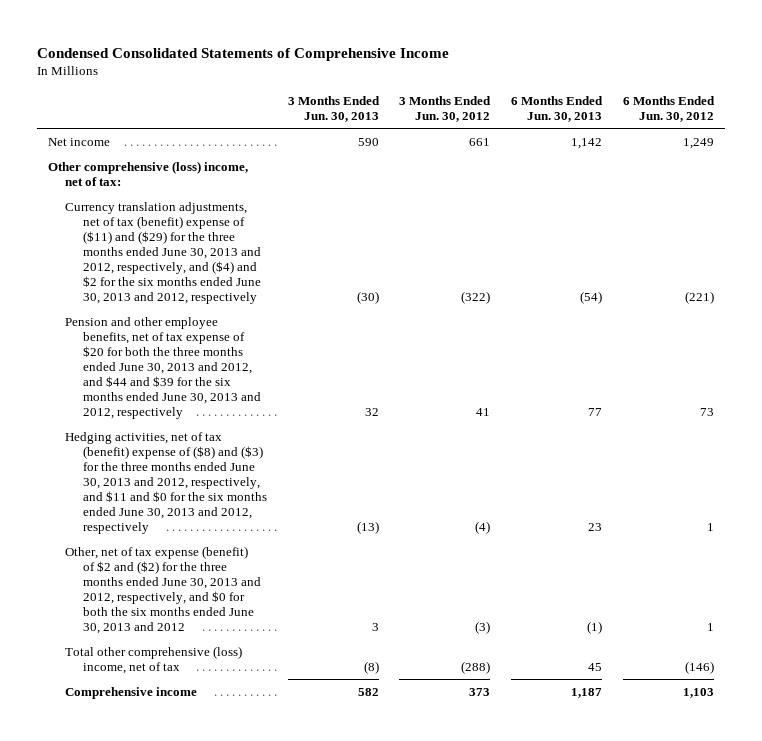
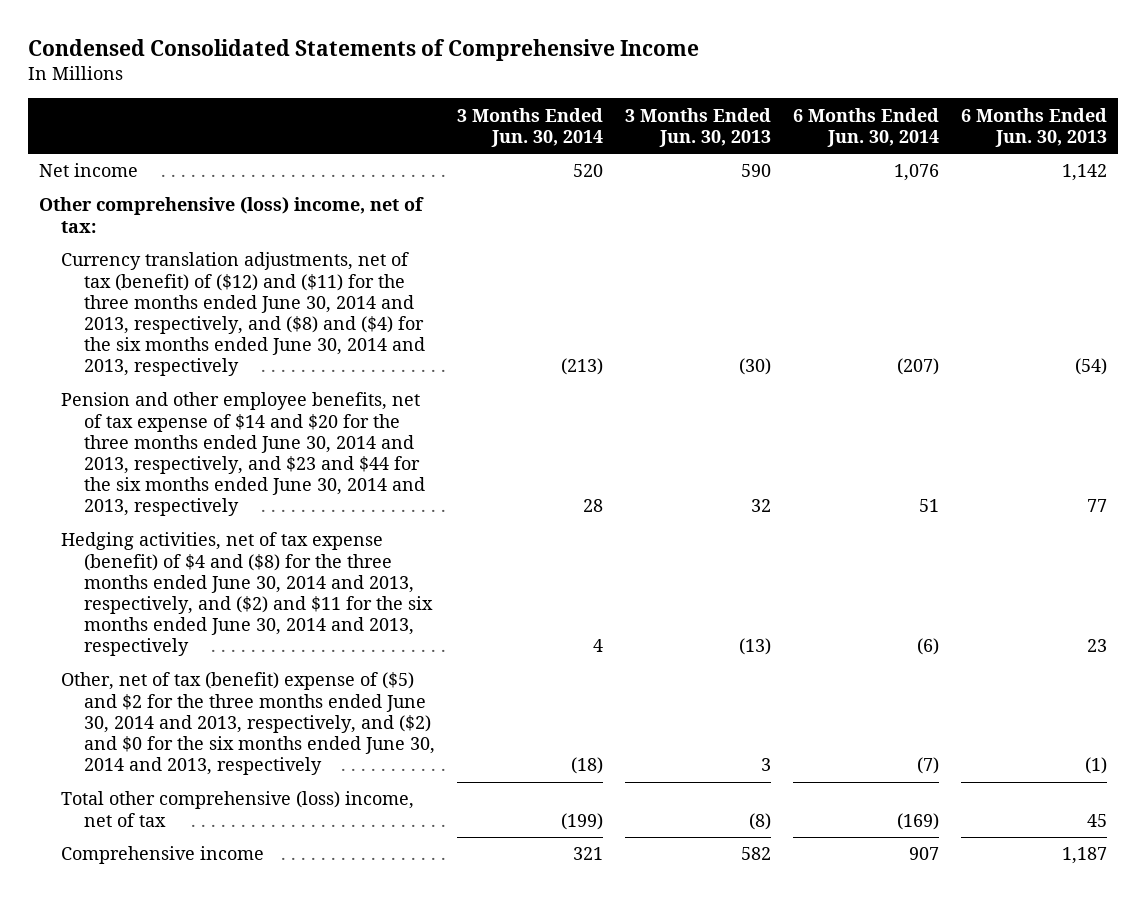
- | 3 Months Ended Jun. 30, 2013 | 3 Months Ended Jun. 30, 2012 | 6 Months Ended Jun. 30, 2013 | 6 Months Ended Jun. 30, 2012
+ | 3 Months Ended Jun. 30, 2014 | 3 Months Ended Jun. 30, 2013 | 6 Months Ended Jun. 30, 2014 | 6 Months Ended Jun. 30, 2013
- Currency translation adjustments, net of tax (benefit) expense of ($11) and ($29) for the three months ended June 30, 2013 and 2012, respectively, and ($4) and $2 for the six months ended June 30, 2013 and 2012, respectively | (30) | (322) | (54) | (221)
- Pension and other employee benefits, net of tax expense of $20 for both the three months ended June 30, 2013 and 2012, and $44 and $39 for the six months ended June 30, 2013 and 2012, respectively | 32 | 41 | 77 | 73
- Hedging activities, net of tax (benefit) expense of ($8) and ($3) for the three months ended June 30, 2013 and 2012, respectively, and $11 and $0 for the six months ended June 30, 2013 and 2012, respectively | (13) | (4) | 23 | 1
- Other, net of tax expense (benefit) of $2 and ($2) for the three months ended June 30, 2013 and 2012, respectively, and $0 for both the six months ended June 30, 2013 and 2012 | 3 | (3) | (1) | 1
+ Currency translation adjustments, net of tax (benefit) of ($12) and ($11) for the three months ended June 30, 2014 and 2013, respectively, and ($8) and ($4) for the six months ended June 30, 2014 and 2013, respectively | (213) | (30) | (207) | (54)
+ Pension and other employee benefits, net of tax expense of $14 and $20 for the three months ended June 30, 2014 and 2013, respectively, and $23 and $44 for the six months ended June 30, 2014 and 2013, respectively | 28 | 32 | 51 | 77
+ Hedging activities, net of tax expense (benefit) of $4 and ($8) for the three months ended June 30, 2014 and 2013, respectively, and ($2) and $11 for the six months ended June 30, 2014 and 2013, respectively | 4 | (13) | (6) | 23
+ Other, net of tax (benefit) expense of ($5) and $2 for the three months ended June 30, 2014 and 2013, respectively, and ($2) and $0 for the six months ended June 30, 2014 and 2013, respectively | (18) | 3 | (7) | (1)

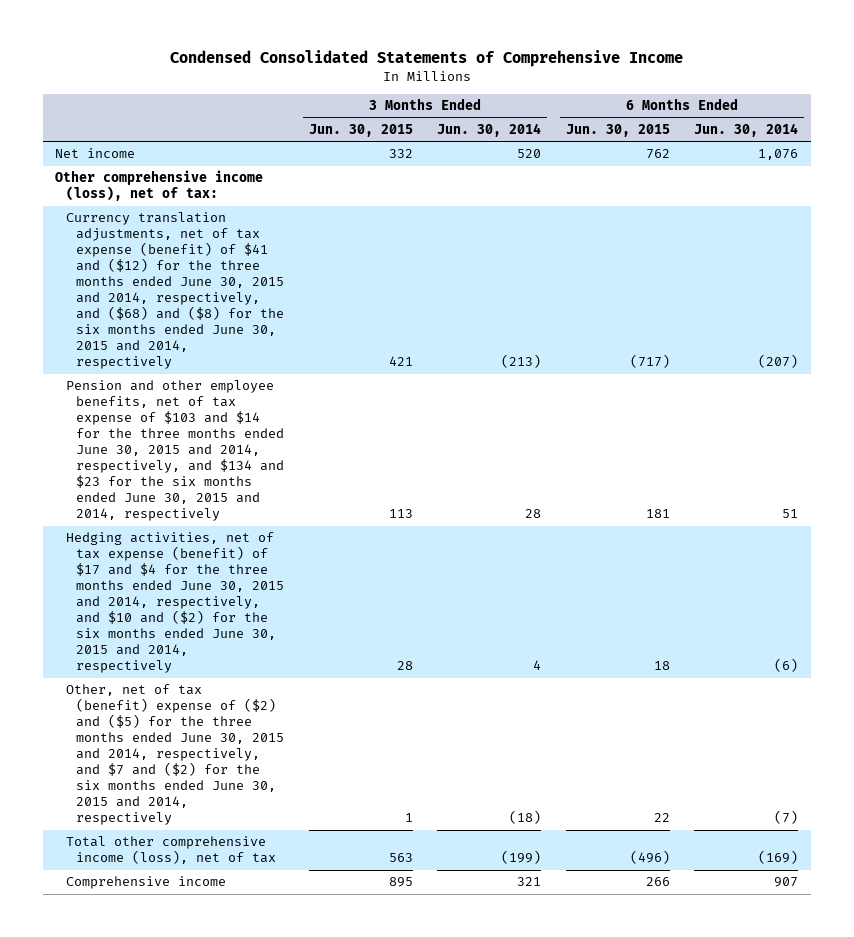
- | 3 Months Ended Jun. 30, 2014 | 3 Months Ended Jun. 30, 2013 | 6 Months Ended Jun. 30, 2014 | 6 Months Ended Jun. 30, 2013
+ | 3 Months Ended Jun. 30, 2015 | 3 Months Ended Jun. 30, 2014 | 6 Months Ended Jun. 30, 2015 | 6 Months Ended Jun. 30, 2014
- Other comprehensive (loss) income, net of tax:
- Currency translation adjustments, net of tax (benefit) of ($12) and ($11) for the three months ended June 30, 2014 and 2013, respectively, and ($8) and ($4) for the six months ended June 30, 2014 and 2013, respectively | (213) | (30) | (207) | (54)
- Pension and other employee benefits, net of tax expense of $14 and $20 for the three months ended June 30, 2014 and 2013, respectively, and $23 and $44 for the six months ended June 30, 2014 and 2013, respectively | 28 | 32 | 51 | 77
- Hedging activities, net of tax expense (benefit) of $4 and ($8) for the three months ended June 30, 2014 and 2013, respectively, and ($2) and $11 for the six months ended June 30, 2014 and 2013, respectively | 4 | (13) | (6) | 23
- Other, net of tax (benefit) expense of ($5) and $2 for the three months ended June 30, 2014 and 2013, respectively, and ($2) and $0 for the six months ended June 30, 2014 and 2013, respectively | (18) | 3 | (7) | (1)
- Total other comprehensive (loss) income, net of tax | (199) | (8) | (169) | 45
+ Other comprehensive income (loss), net of tax:
+ Currency translation adjustments, net of tax expense (benefit) of $41 and ($12) for the three months ended June 30, 2015 and 2014, respectively, and ($68) and ($8) for the six months ended June 30, 2015 and 2014, respectively | 421 | (213) | (717) | (207)
+ Pension and other employee benefits, net of tax expense of $103 and $14 for the three months ended June 30, 2015 and 2014, respectively, and $134 and $23 for the six months ended June 30, 2015 and 2014, respectively | 113 | 28 | 181 | 51
+ Hedging activities, net of tax expense (benefit) of $17 and $4 for the three months ended June 30, 2015 and 2014, respectively, and $10 and ($2) for the six months ended June 30, 2015 and 2014, respectively | 28 | 4 | 18 | (6)
+ Other, net of tax (benefit) expense of ($2) and ($5) for the three months ended June 30, 2015 and 2014, respectively, and $7 and ($2) for the six months ended June 30, 2015 and 2014, respectively | 1 | (18) | 22 | (7)
+ Total other comprehensive income (loss), net of tax | 563 | (199) | (496) | (169)

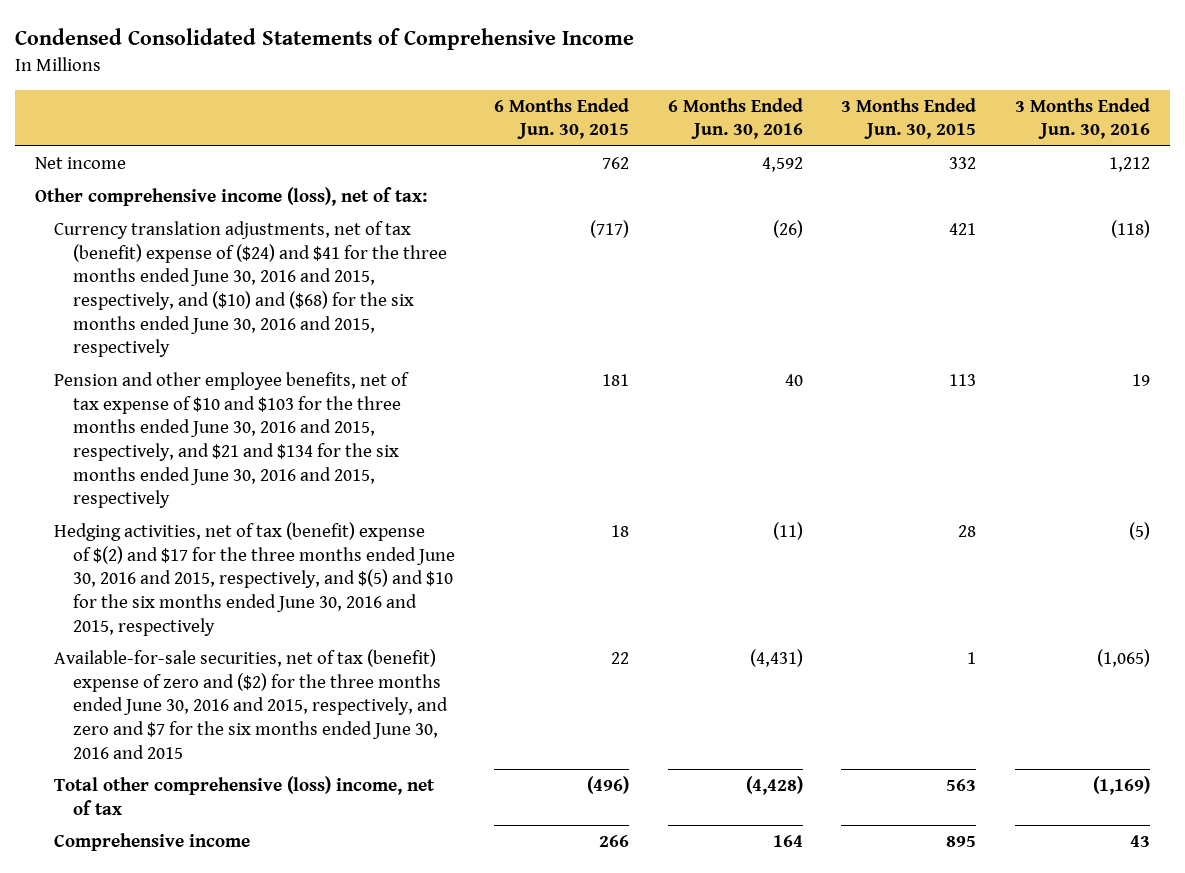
- | 3 Months Ended Jun. 30, 2015 | 3 Months Ended Jun. 30, 2014 | 6 Months Ended Jun. 30, 2015 | 6 Months Ended Jun. 30, 2014
+ | 6 Months Ended Jun. 30, 2015 | 6 Months Ended Jun. 30, 2016 | 3 Months Ended Jun. 30, 2015 | 3 Months Ended Jun. 30, 2016
- Currency translation adjustments, net of tax expense (benefit) of $41 and ($12) for the three months ended June 30, 2015 and 2014, respectively, and ($68) and ($8) for the six months ended June 30, 2015 and 2014, respectively | 421 | (213) | (717) | (207)
- Pension and other employee benefits, net of tax expense of $103 and $14 for the three months ended June 30, 2015 and 2014, respectively, and $134 and $23 for the six months ended June 30, 2015 and 2014, respectively | 113 | 28 | 181 | 51
- Hedging activities, net of tax expense (benefit) of $17 and $4 for the three months ended June 30, 2015 and 2014, respectively, and $10 and ($2) for the six months ended June 30, 2015 and 2014, respectively | 28 | 4 | 18 | (6)
- Other, net of tax (benefit) expense of ($2) and ($5) for the three months ended June 30, 2015 and 2014, respectively, and $7 and ($2) for the six months ended June 30, 2015 and 2014, respectively | 1 | (18) | 22 | (7)
- Total other comprehensive income (loss), net of tax | 563 | (199) | (496) | (169)
+ Currency translation adjustments, net of tax (benefit) expense of ($24) and $41 for the three months ended June 30, 2016 and 2015, respectively, and ($10) and ($68) for the six months ended June 30, 2016 and 2015, respectively | (717) | (26) | 421 | (118)
+ Pension and other employee benefits, net of tax expense of $10 and $103 for the three months ended June 30, 2016 and 2015, respectively, and $21 and $134 for the six months ended June 30, 2016 and 2015, respectively | 181 | 40 | 113 | 19
+ Hedging activities, net of tax (benefit) expense of $(2) and $17 for the three months ended June 30, 2016 and 2015, respectively, and $(5) and $10 for the six months ended June 30, 2016 and 2015, respectively | 18 | (11) | 28 | (5)
+ Available-for-sale securities, net of tax (benefit) expense of zero and ($2) for the three months ended June 30, 2016 and 2015, respectively, and zero and $7 for the six months ended June 30, 2016 and 2015 | 22 | (4,431) | 1 | (1,065)
+ Total other comprehensive (loss) income, net of tax | (496) | (4,428) | 563 | (1,169)

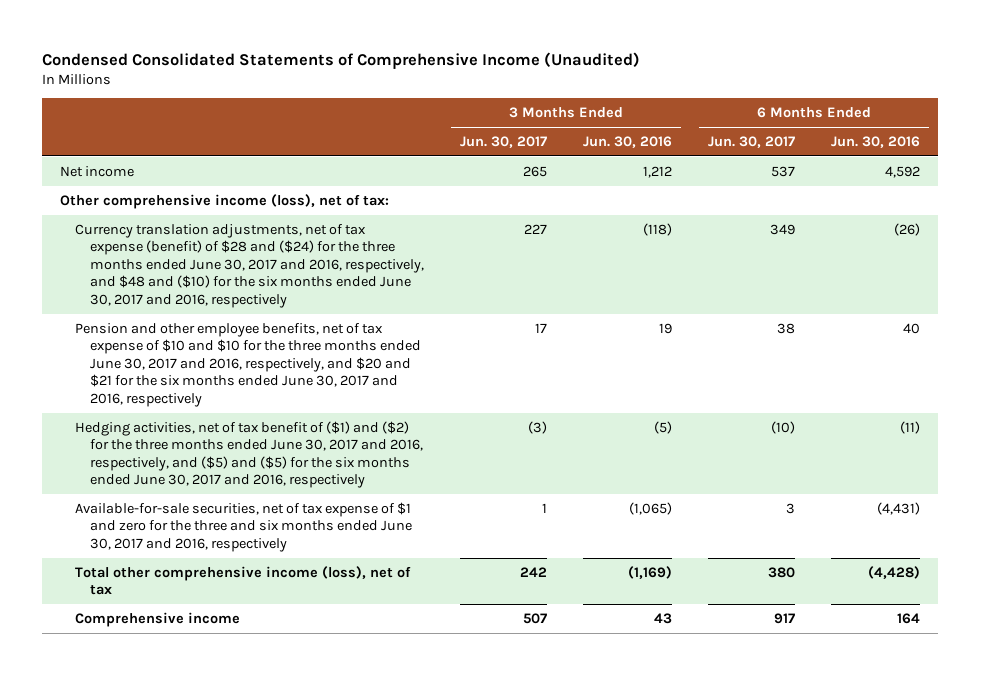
- Condensed Consolidated Statements of Comprehensive Income
+ Condensed Consolidated Statements of Comprehensive Income (Unaudited)
- | 6 Months Ended Jun. 30, 2015 | 6 Months Ended Jun. 30, 2016 | 3 Months Ended Jun. 30, 2015 | 3 Months Ended Jun. 30, 2016
+ | 3 Months Ended Jun. 30, 2017 | 3 Months Ended Jun. 30, 2016 | 6 Months Ended Jun. 30, 2017 | 6 Months Ended Jun. 30, 2016
- Currency translation adjustments, net of tax (benefit) expense of ($24) and $41 for the three months ended June 30, 2016 and 2015, respectively, and ($10) and ($68) for the six months ended June 30, 2016 and 2015, respectively | (717) | (26) | 421 | (118)
- Pension and other employee benefits, net of tax expense of $10 and $103 for the three months ended June 30, 2016 and 2015, respectively, and $21 and $134 for the six months ended June 30, 2016 and 2015, respectively | 181 | 40 | 113 | 19
- Hedging activities, net of tax (benefit) expense of $(2) and $17 for the three months ended June 30, 2016 and 2015, respectively, and $(5) and $10 for the six months ended June 30, 2016 and 2015, respectively | 18 | (11) | 28 | (5)
- Available-for-sale securities, net of tax (benefit) expense of zero and ($2) for the three months ended June 30, 2016 and 2015, respectively, and zero and $7 for the six months ended June 30, 2016 and 2015 | 22 | (4,431) | 1 | (1,065)
- Total other comprehensive (loss) income, net of tax | (496) | (4,428) | 563 | (1,169)
+ Currency translation adjustments, net of tax expense (benefit) of $28 and ($24) for the three months ended June 30, 2017 and 2016, respectively, and $48 and ($10) for the six months ended June 30, 2017 and 2016, respectively | 227 | (118) | 349 | (26)
+ Pension and other employee benefits, net of tax expense of $10 and $10 for the three months ended June 30, 2017 and 2016, respectively, and $20 and $21 for the six months ended June 30, 2017 and 2016, respectively | 17 | 19 | 38 | 40
+ Hedging activities, net of tax benefit of ($1) and ($2) for the three months ended June 30, 2017 and 2016, respectively, and ($5) and ($5) for the six months ended June 30, 2017 and 2016, respectively | (3) | (5) | (10) | (11)
+ Available-for-sale securities, net of tax expense of $1 and zero for the three and six months ended June 30, 2017 and 2016, respectively | 1 | (1,065) | 3 | (4,431)
+ Total other comprehensive income (loss), net of tax | 242 | (1,169) | 380 | (4,428)

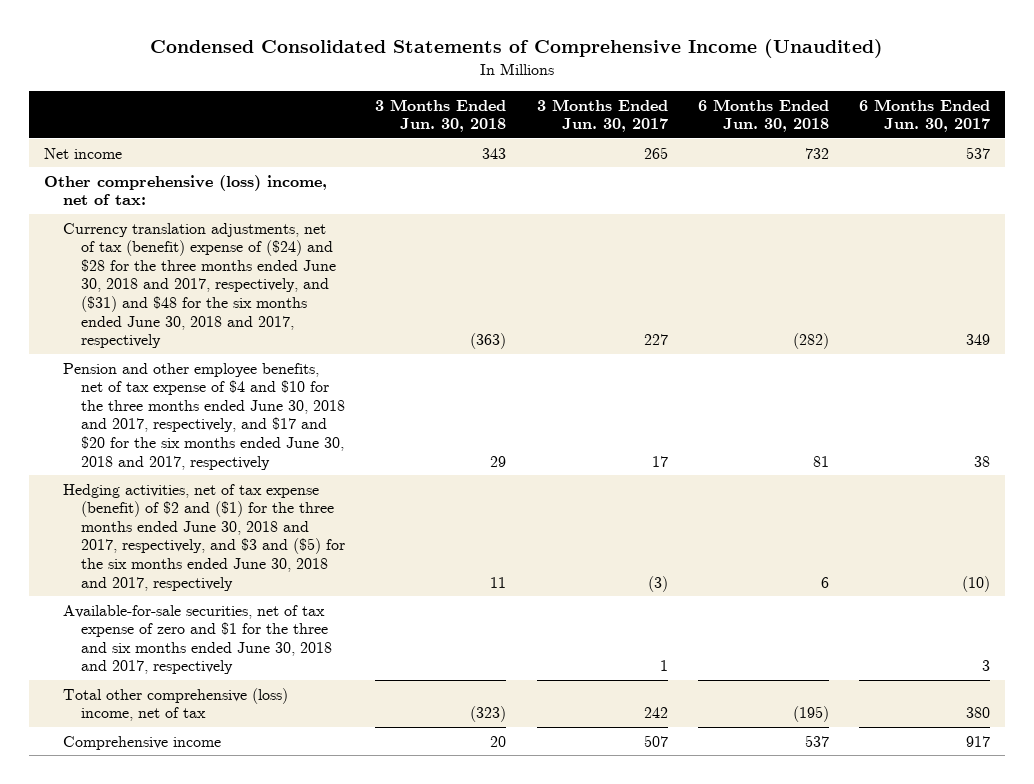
- | 3 Months Ended Jun. 30, 2017 | 3 Months Ended Jun. 30, 2016 | 6 Months Ended Jun. 30, 2017 | 6 Months Ended Jun. 30, 2016
+ | 3 Months Ended Jun. 30, 2018 | 3 Months Ended Jun. 30, 2017 | 6 Months Ended Jun. 30, 2018 | 6 Months Ended Jun. 30, 2017
- Other comprehensive income (loss), net of tax:
- Currency translation adjustments, net of tax expense (benefit) of $28 and ($24) for the three months ended June 30, 2017 and 2016, respectively, and $48 and ($10) for the six months ended June 30, 2017 and 2016, respectively | 227 | (118) | 349 | (26)
- Pension and other employee benefits, net of tax expense of $10 and $10 for the three months ended June 30, 2017 and 2016, respectively, and $20 and $21 for the six months ended June 30, 2017 and 2016, respectively | 17 | 19 | 38 | 40
- Hedging activities, net of tax benefit of ($1) and ($2) for the three months ended June 30, 2017 and 2016, respectively, and ($5) and ($5) for the six months ended June 30, 2017 and 2016, respectively | (3) | (5) | (10) | (11)
- Available-for-sale securities, net of tax expense of $1 and zero for the three and six months ended June 30, 2017 and 2016, respectively | 1 | (1,065) | 3 | (4,431)
- Total other comprehensive income (loss), net of tax | 242 | (1,169) | 380 | (4,428)
+ Other comprehensive (loss) income, net of tax:
+ Currency translation adjustments, net of tax (benefit) expense of ($24) and $28 for the three months ended June 30, 2018 and 2017, respectively, and ($31) and $48 for the six months ended June 30, 2018 and 2017, respectively | (363) | 227 | (282) | 349
+ Pension and other employee benefits, net of tax expense of $4 and $10 for the three months ended June 30, 2018 and 2017, respectively, and $17 and $20 for the six months ended June 30, 2018 and 2017, respectively | 29 | 17 | 81 | 38
+ Hedging activities, net of tax expense (benefit) of $2 and ($1) for the three months ended June 30, 2018 and 2017, respectively, and $3 and ($5) for the six months ended June 30, 2018 and 2017, respectively | 11 | (3) | 6 | (10)
+ Available-for-sale securities, net of tax expense of zero and $1 for the three and six months ended June 30, 2018 and 2017, respectively | | 1 | | 3
+ Total other comprehensive (loss) income, net of tax | (323) | 242 | (195) | 380

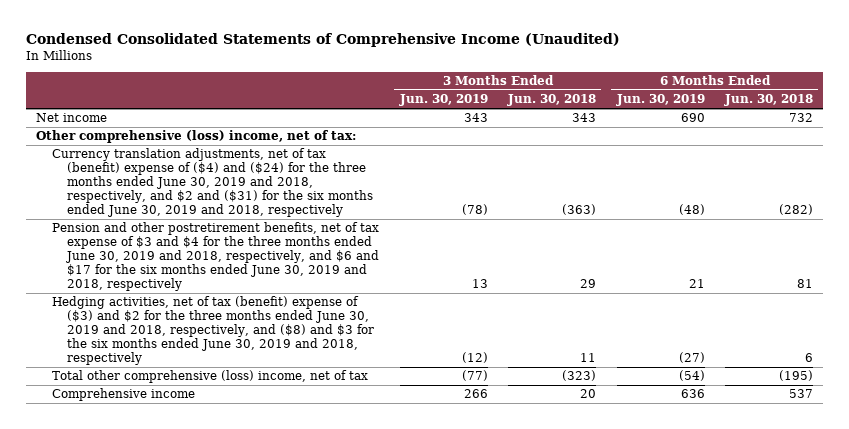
- | 3 Months Ended Jun. 30, 2018 | 3 Months Ended Jun. 30, 2017 | 6 Months Ended Jun. 30, 2018 | 6 Months Ended Jun. 30, 2017
+ | 3 Months Ended Jun. 30, 2019 | 3 Months Ended Jun. 30, 2018 | 6 Months Ended Jun. 30, 2019 | 6 Months Ended Jun. 30, 2018
- Currency translation adjustments, net of tax (benefit) expense of ($24) and $28 for the three months ended June 30, 2018 and 2017, respectively, and ($31) and $48 for the six months ended June 30, 2018 and 2017, respectively | (363) | 227 | (282) | 349
- Pension and other employee benefits, net of tax expense of $4 and $10 for the three months ended June 30, 2018 and 2017, respectively, and $17 and $20 for the six months ended June 30, 2018 and 2017, respectively | 29 | 17 | 81 | 38
- Hedging activities, net of tax expense (benefit) of $2 and ($1) for the three months ended June 30, 2018 and 2017, respectively, and $3 and ($5) for the six months ended June 30, 2018 and 2017, respectively | 11 | (3) | 6 | (10)
- Available-for-sale securities, net of tax expense of zero and $1 for the three and six months ended June 30, 2018 and 2017, respectively | | 1 | | 3
+ Currency translation adjustments, net of tax (benefit) expense of ($4) and ($24) for the three months ended June 30, 2019 and 2018, respectively, and $2 and ($31) for the six months ended June 30, 2019 and 2018, respectively | (78) | (363) | (48) | (282)
+ Pension and other postretirement benefits, net of tax expense of $3 and $4 for the three months ended June 30, 2019 and 2018, respectively, and $6 and $17 for the six months ended June 30, 2019 and 2018, respectively | 13 | 29 | 21 | 81
+ Hedging activities, net of tax (benefit) expense of ($3) and $2 for the three months ended June 30, 2019 and 2018, respectively, and ($8) and $3 for the six months ended June 30, 2019 and 2018, respectively | (12) | 11 | (27) | 6

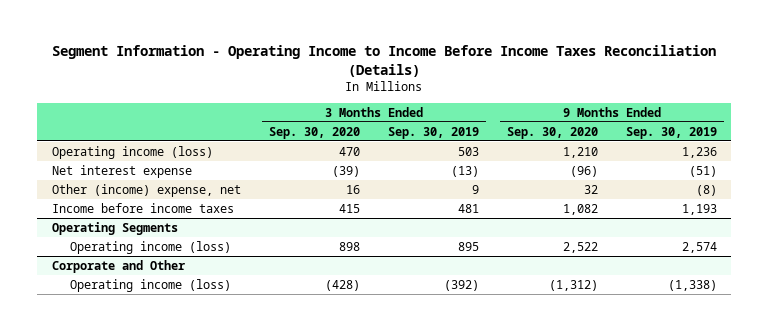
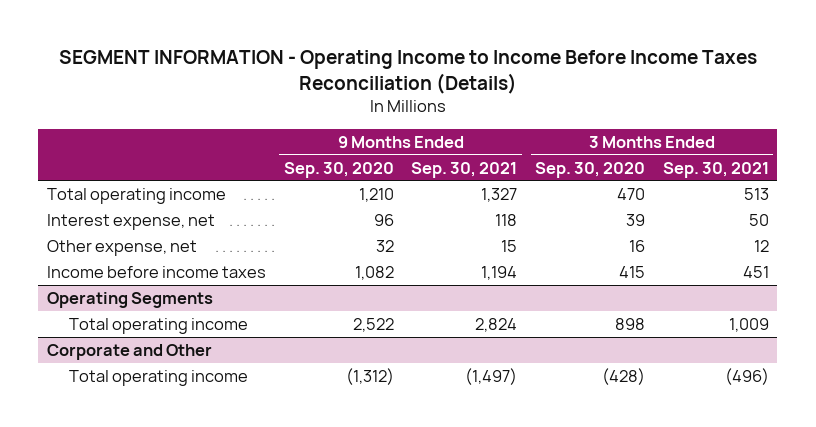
- Segment Information - Operating Income to Income Before Income Taxes Reconciliation (Details)
+ SEGMENT INFORMATION - Operating Income to Income Before Income Taxes Reconciliation (Details)
- | 3 Months Ended Sep. 30, 2020 | 3 Months Ended Sep. 30, 2019 | 9 Months Ended Sep. 30, 2020 | 9 Months Ended Sep. 30, 2019
+ | 9 Months Ended Sep. 30, 2020 | 9 Months Ended Sep. 30, 2021 | 3 Months Ended Sep. 30, 2020 | 3 Months Ended Sep. 30, 2021
- Operating income (loss) | 470 | 503 | 1,210 | 1,236
- Net interest expense | (39) | (13) | (96) | (51)
- Other (income) expense, net | 16 | 9 | 32 | (8)
+ Total operating income | 1,210 | 1,327 | 470 | 513
+ Interest expense, net | 96 | 118 | 39 | 50
+ Other expense, net | 32 | 15 | 16 | 12
@ Operating Segments
- Operating income (loss) | 898 | 895 | 2,522 | 2,574
+ Total operating income | 2,522 | 2,824 | 898 | 1,009
@ Corporate and Other
- Operating income (loss) | (428) | (392) | (1,312) | (1,338)
+ Total operating income | (1,312) | (1,497) | (428) | (496)

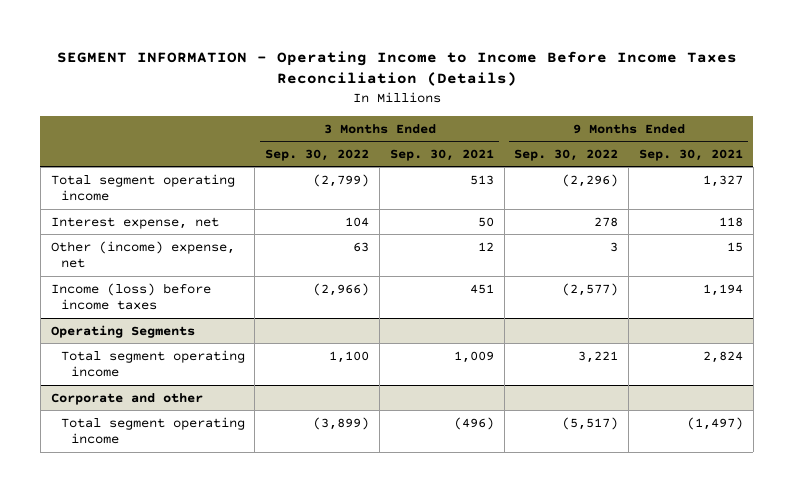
- | 9 Months Ended Sep. 30, 2020 | 9 Months Ended Sep. 30, 2021 | 3 Months Ended Sep. 30, 2020 | 3 Months Ended Sep. 30, 2021
+ | 3 Months Ended Sep. 30, 2022 | 3 Months Ended Sep. 30, 2021 | 9 Months Ended Sep. 30, 2022 | 9 Months Ended Sep. 30, 2021
- Total operating income | 1,210 | 1,327 | 470 | 513
+ Total segment operating income | (2,799) | 513 | (2,296) | 1,327
- Other expense, net | 32 | 15 | 16 | 12
- Income before income taxes | 1,082 | 1,194 | 415 | 451
+ Other (income) expense, net | 63 | 12 | 3 | 15
+ Income (loss) before income taxes | (2,966) | 451 | (2,577) | 1,194
@ Operating Segments
- Total operating income | 2,522 | 2,824 | 898 | 1,009
- Corporate and Other
- Total operating income | (1,312) | (1,497) | (428) | (496)
@ Operating Segments
+ Total segment operating income | 1,100 | 1,009 | 3,221 | 2,824
+ Corporate and other
+ Total segment operating income | (3,899) | (496) | (5,517) | (1,497)

